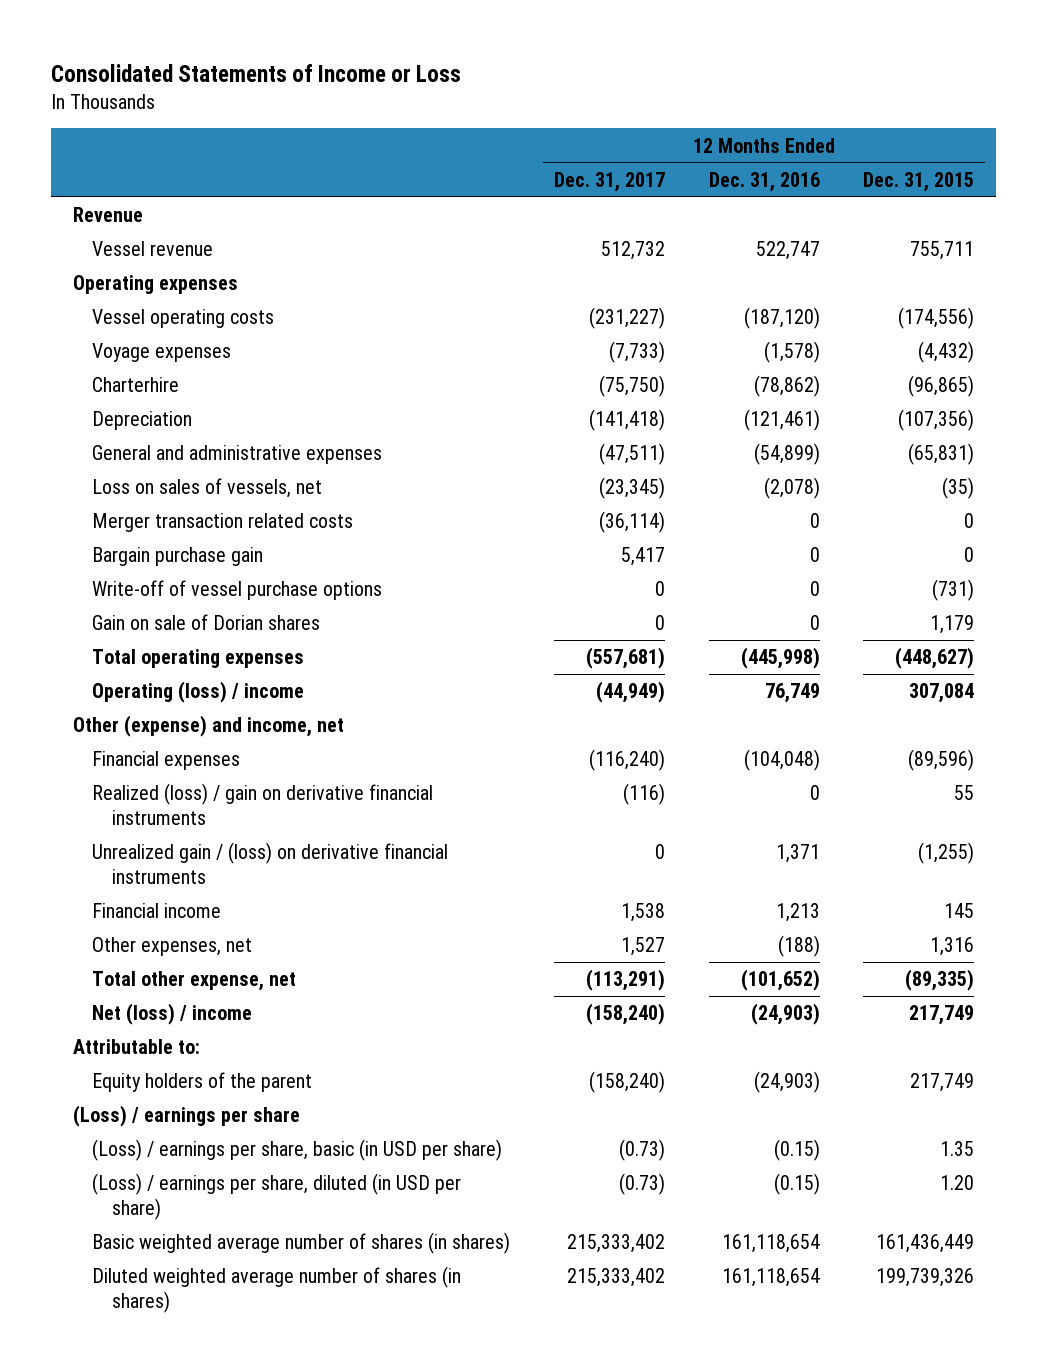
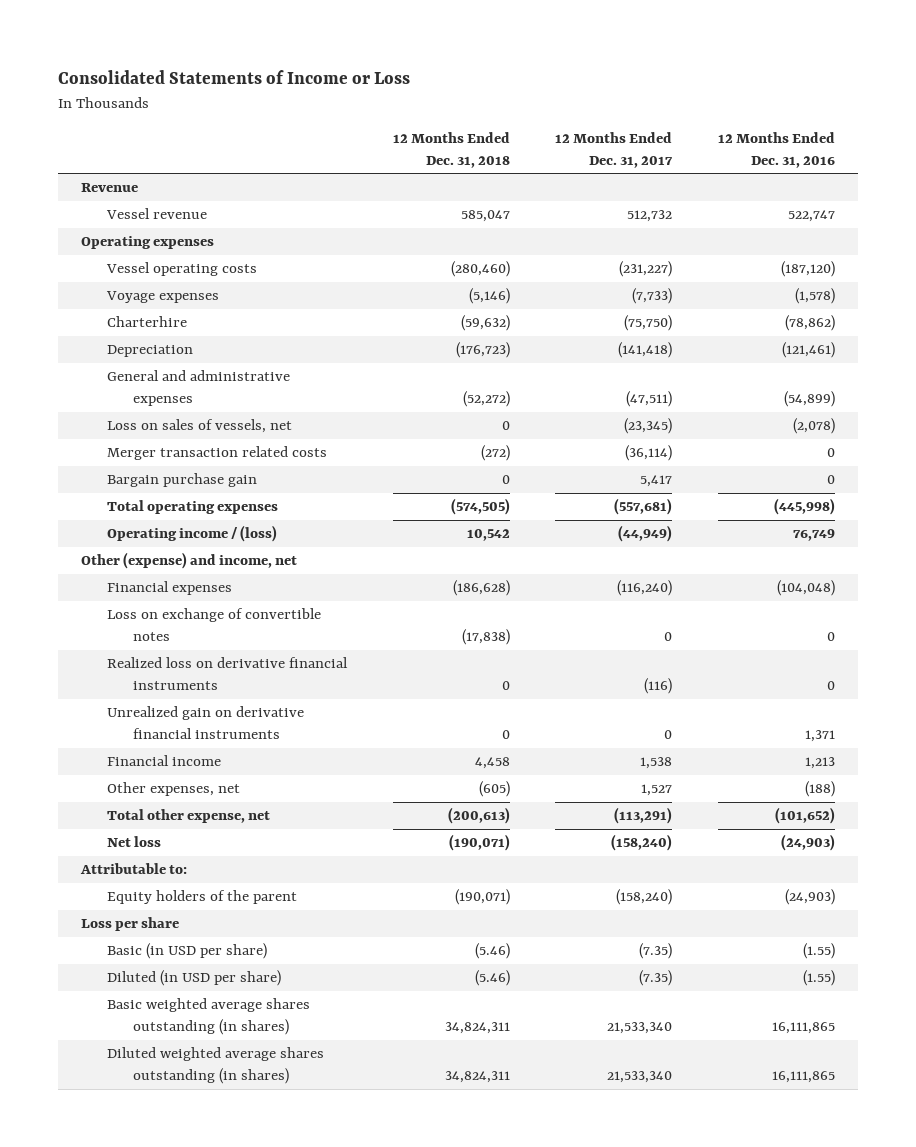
- | 12 Months Ended Dec. 31, 2017 | 12 Months Ended Dec. 31, 2016 | 12 Months Ended Dec. 31, 2015
+ | 12 Months Ended Dec. 31, 2018 | 12 Months Ended Dec. 31, 2017 | 12 Months Ended Dec. 31, 2016
- Write-off of vessel purchase options | 0 | 0 | (731)
- Gain on sale of Dorian shares | 0 | 0 | 1,179
- Operating (loss) / income | (44,949) | 76,749 | 307,084
+ Operating income / (loss) | 10,542 | (44,949) | 76,749
- Realized (loss) / gain on derivative financial instruments | (116) | 0 | 55
- Unrealized gain / (loss) on derivative financial instruments | 0 | 1,371 | (1,255)
+ Loss on exchange of convertible notes | (17,838) | 0 | 0
+ Realized loss on derivative financial instruments | 0 | (116) | 0
+ Unrealized gain on derivative financial instruments | 0 | 0 | 1,371
- Net (loss) / income | (158,240) | (24,903) | 217,749
+ Net loss | (190,071) | (158,240) | (24,903)
- (Loss) / earnings per share
- (Loss) / earnings per share, basic (in USD per share) | (0.73) | (0.15) | 1.35
- (Loss) / earnings per share, diluted (in USD per share) | (0.73) | (0.15) | 1.20
- Basic weighted average number of shares (in shares) | 215,333,402 | 161,118,654 | 161,436,449
- Diluted weighted average number of shares (in shares) | 215,333,402 | 161,118,654 | 199,739,326
+ Loss per share
+ Basic (in USD per share) | (5.46) | (7.35) | (1.55)
+ Diluted (in USD per share) | (5.46) | (7.35) | (1.55)
+ Basic weighted average shares outstanding (in shares) | 34,824,311 | 21,533,340 | 16,111,865
+ Diluted weighted average shares outstanding (in shares) | 34,824,311 | 21,533,340 | 16,111,865

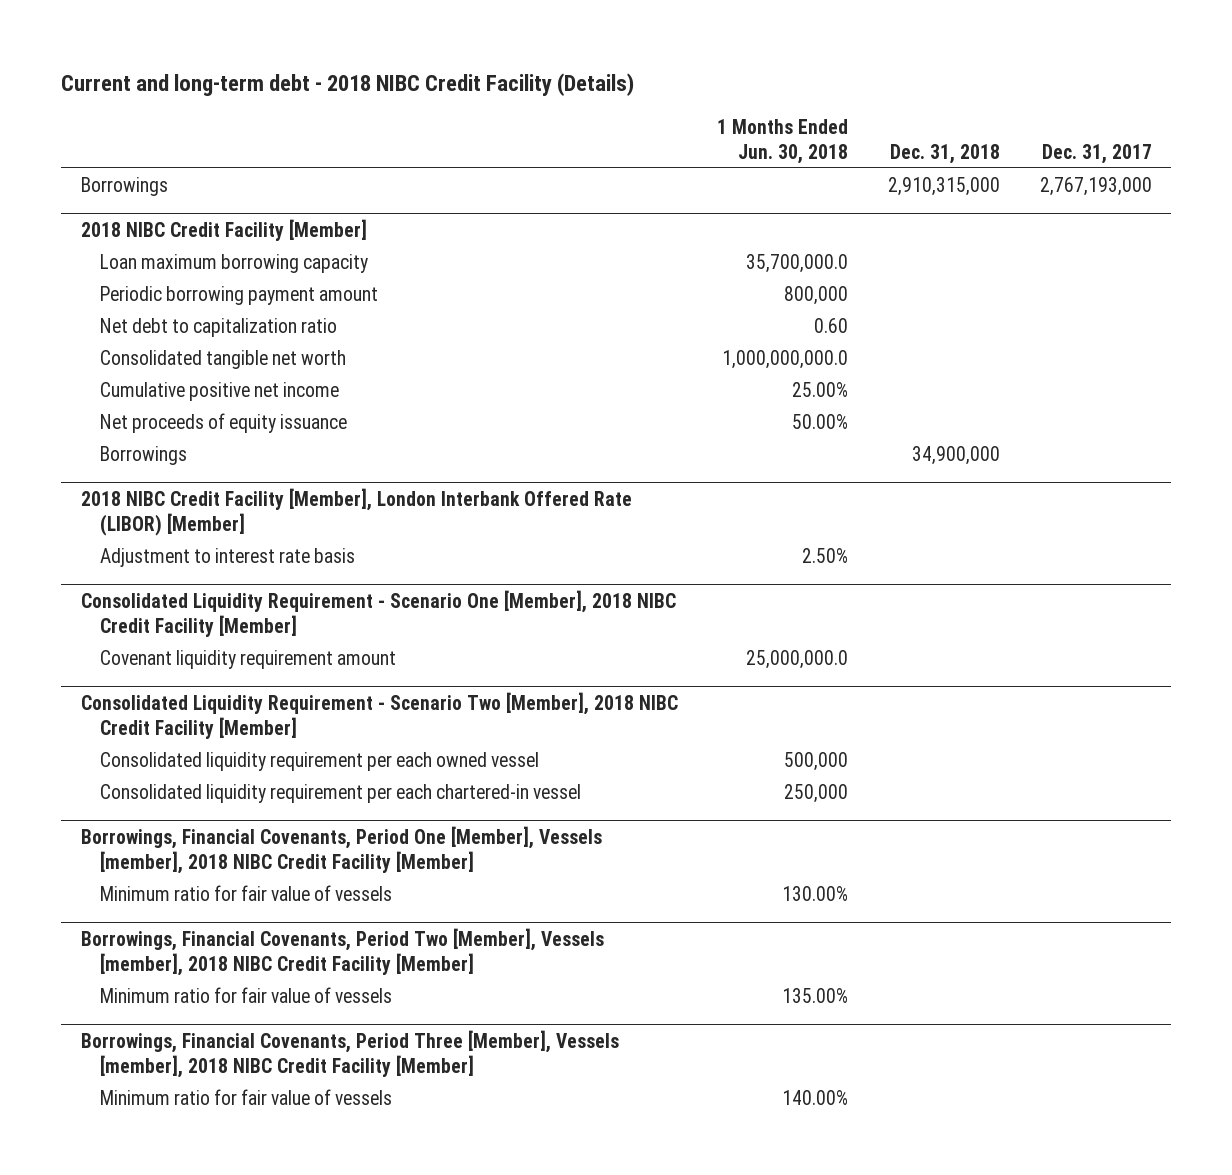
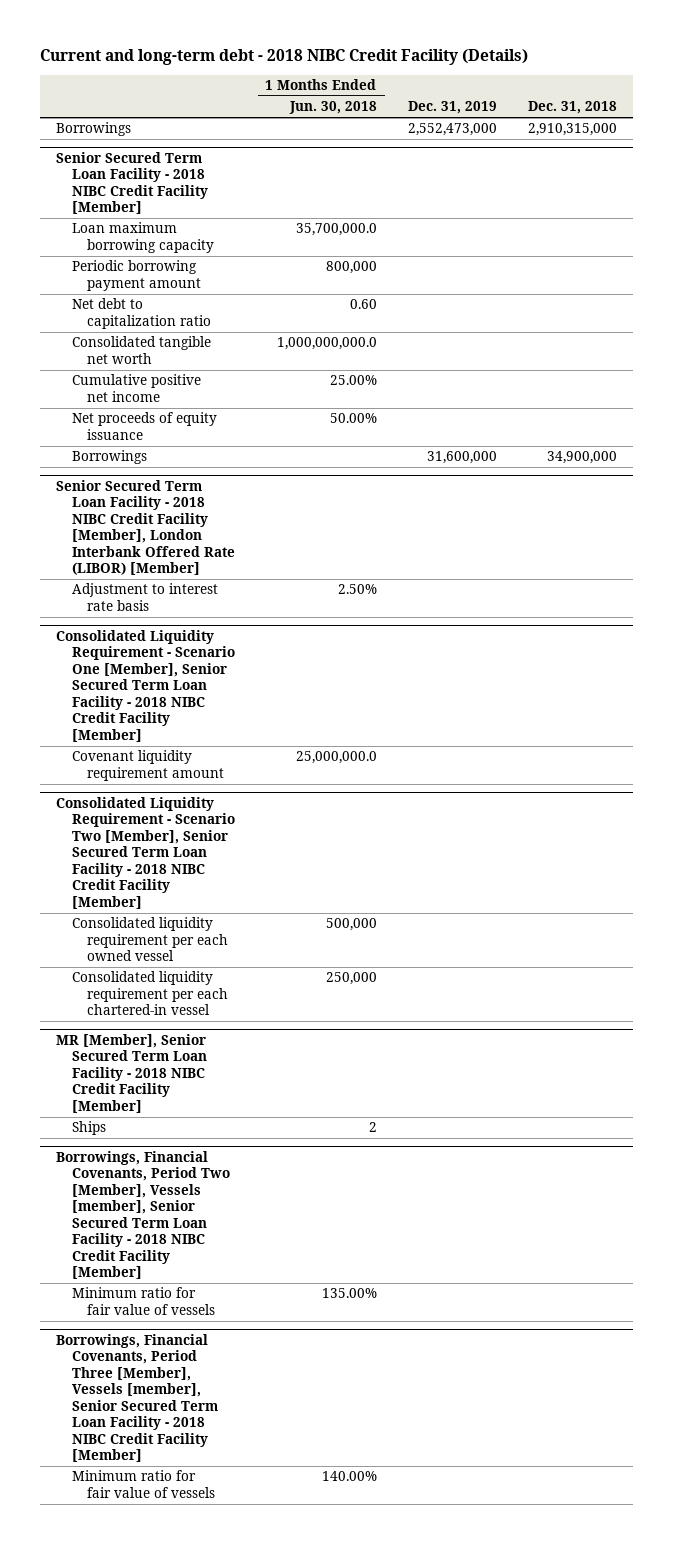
- | 1 Months Ended Jun. 30, 2018 | Dec. 31, 2018 | Dec. 31, 2017
+ | 1 Months Ended Jun. 30, 2018 | Dec. 31, 2019 | Dec. 31, 2018
- 2018 NIBC Credit Facility [Member]
+ Senior Secured Term Loan Facility - 2018 NIBC Credit Facility [Member]
- 2018 NIBC Credit Facility [Member], London Interbank Offered Rate (LIBOR) [Member]
+ Senior Secured Term Loan Facility - 2018 NIBC Credit Facility [Member], London Interbank Offered Rate (LIBOR) [Member]
- Consolidated Liquidity Requirement - Scenario One [Member], 2018 NIBC Credit Facility [Member]
+ Consolidated Liquidity Requirement - Scenario One [Member], Senior Secured Term Loan Facility - 2018 NIBC Credit Facility [Member]
- Consolidated Liquidity Requirement - Scenario Two [Member], 2018 NIBC Credit Facility [Member]
+ Consolidated Liquidity Requirement - Scenario Two [Member], Senior Secured Term Loan Facility - 2018 NIBC Credit Facility [Member]
- Borrowings, Financial Covenants, Period One [Member], Vessels [member], 2018 NIBC Credit Facility [Member]
- Minimum ratio for fair value of vessels | 130.00% | |
- Borrowings, Financial Covenants, Period Two [Member], Vessels [member], 2018 NIBC Credit Facility [Member]
+ MR [Member], Senior Secured Term Loan Facility - 2018 NIBC Credit Facility [Member]
+ Ships | 2 | |
+ Borrowings, Financial Covenants, Period Two [Member], Vessels [member], Senior Secured Term Loan Facility - 2018 NIBC Credit Facility [Member]
- Borrowings, Financial Covenants, Period Three [Member], Vessels [member], 2018 NIBC Credit Facility [Member]
+ Borrowings, Financial Covenants, Period Three [Member], Vessels [member], Senior Secured Term Loan Facility - 2018 NIBC Credit Facility [Member]

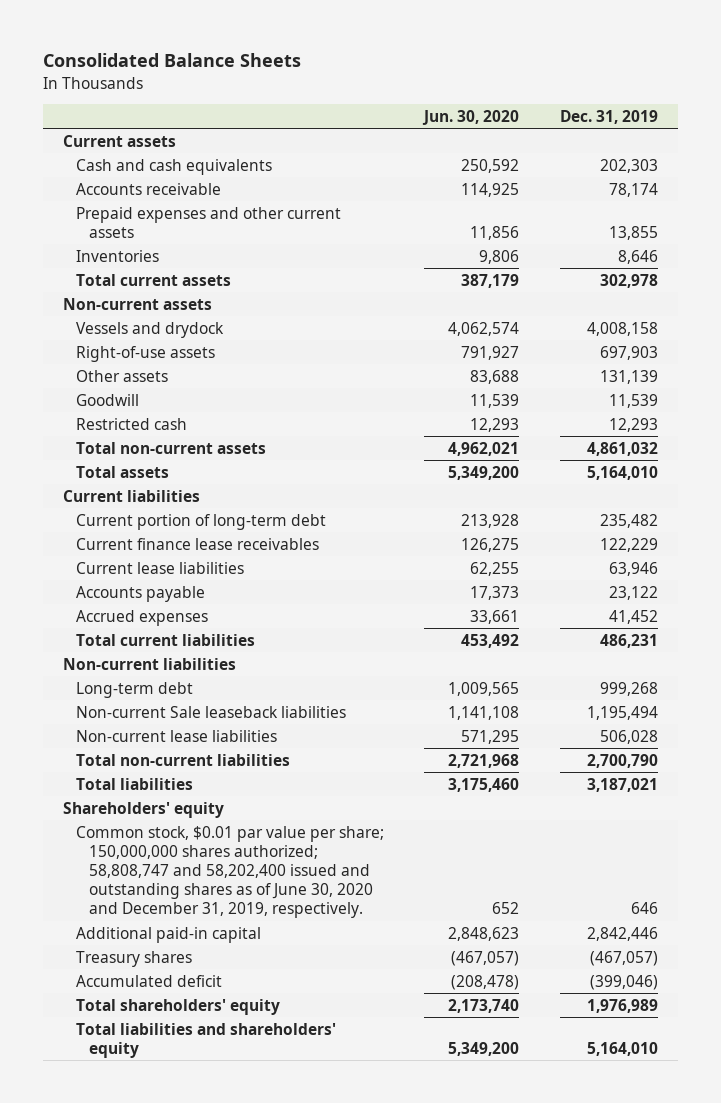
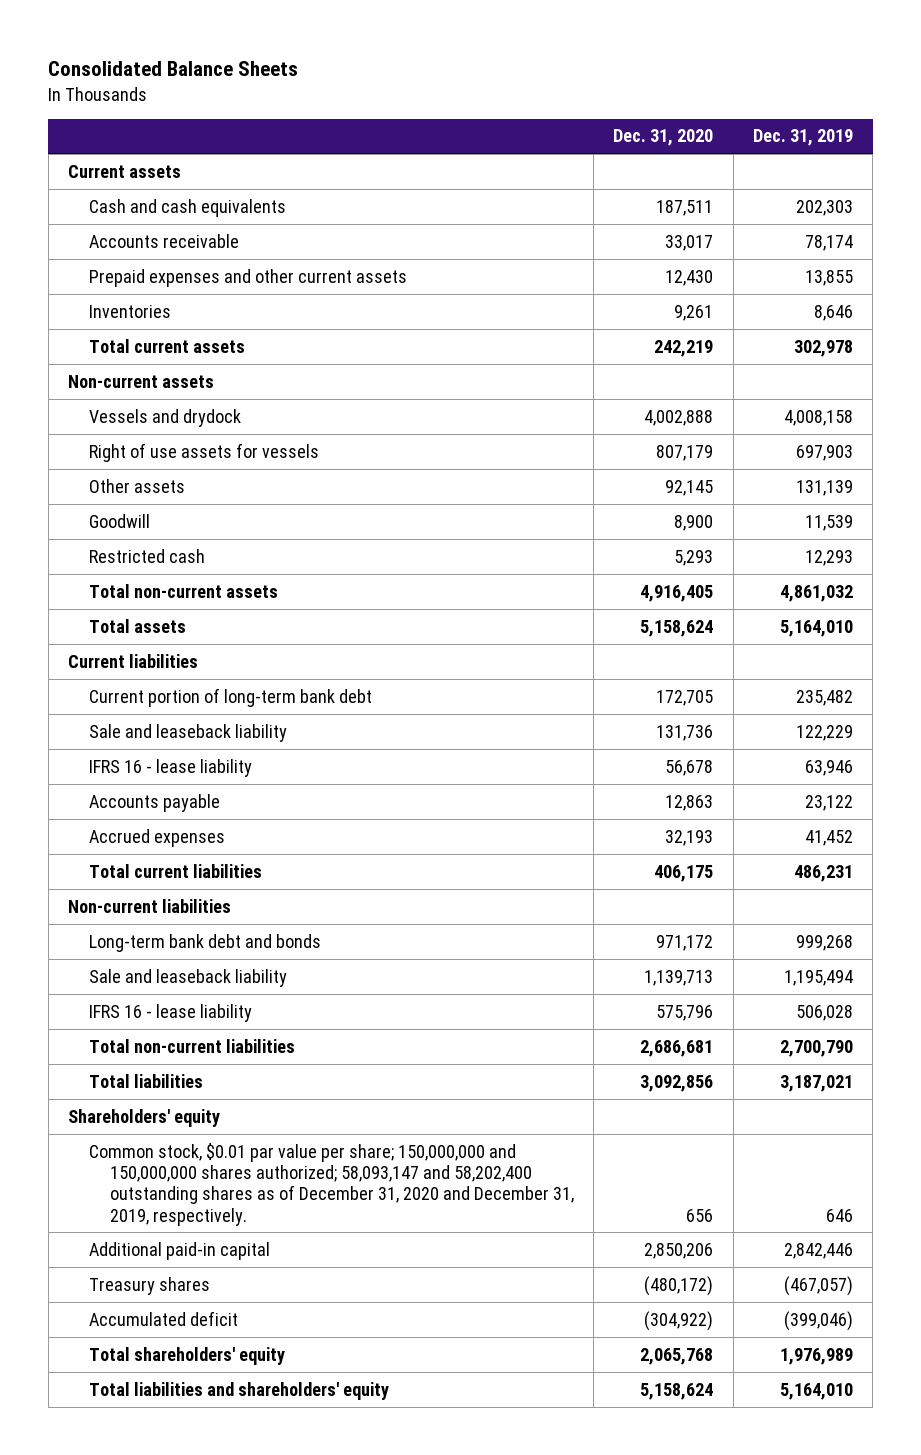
- | Jun. 30, 2020 | Dec. 31, 2019
+ | Dec. 31, 2020 | Dec. 31, 2019
- Right-of-use assets | 791,927 | 697,903
+ Right of use assets for vessels | 807,179 | 697,903
- Current portion of long-term debt | 213,928 | 235,482
- Current finance lease receivables | 126,275 | 122,229
- Current lease liabilities | 62,255 | 63,946
+ Current portion of long-term bank debt | 172,705 | 235,482
+ Sale and leaseback liability | 131,736 | 122,229
+ IFRS 16 - lease liability | 56,678 | 63,946
- Long-term debt | 1,009,565 | 999,268
- Non-current Sale leaseback liabilities | 1,141,108 | 1,195,494
- Non-current lease liabilities | 571,295 | 506,028
+ Long-term bank debt and bonds | 971,172 | 999,268
+ Sale and leaseback liability | 1,139,713 | 1,195,494
+ IFRS 16 - lease liability | 575,796 | 506,028
- Common stock, $0.01 par value per share; 150,000,000 shares authorized; 58,808,747 and 58,202,400 issued and outstanding shares as of June 30, 2020 and December 31, 2019, respectively. | 652 | 646
+ Common stock, $0.01 par value per share; 150,000,000 and 150,000,000 shares authorized; 58,093,147 and 58,202,400 outstanding shares as of December 31, 2020 and December 31, 2019, respectively. | 656 | 646

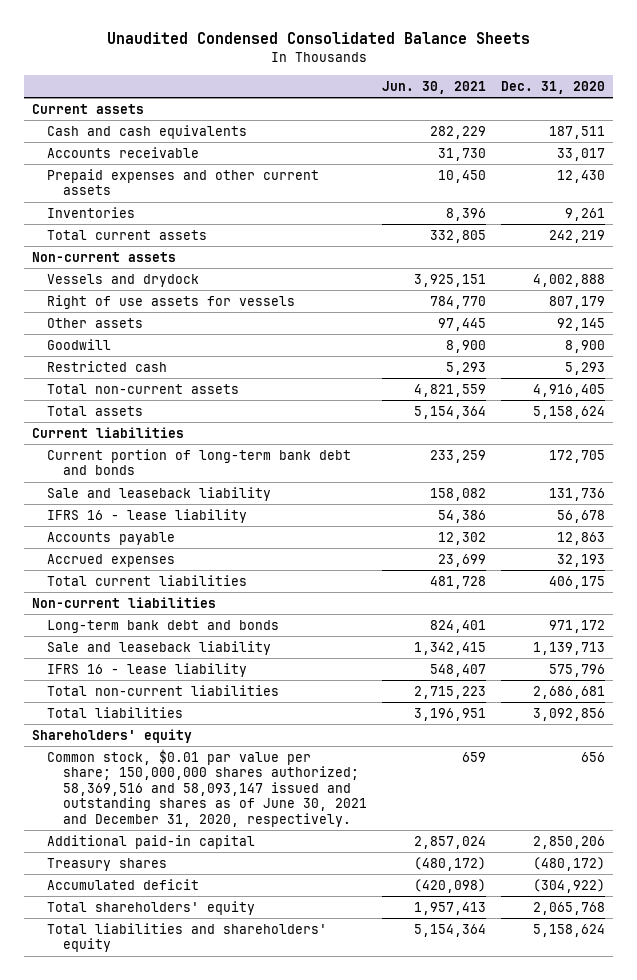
- Consolidated Balance Sheets
+ Unaudited Condensed Consolidated Balance Sheets
- | Dec. 31, 2020 | Dec. 31, 2019
+ | Jun. 30, 2021 | Dec. 31, 2020
- Current portion of long-term bank debt | 172,705 | 235,482
+ Current portion of long-term bank debt and bonds | 233,259 | 172,705
- Common stock, $0.01 par value per share; 150,000,000 and 150,000,000 shares authorized; 58,093,147 and 58,202,400 outstanding shares as of December 31, 2020 and December 31, 2019, respectively. | 656 | 646
+ Common stock, $0.01 par value per share; 150,000,000 shares authorized; 58,369,516 and 58,093,147 issued and outstanding shares as of June 30, 2021 and December 31, 2020, respectively. | 659 | 656

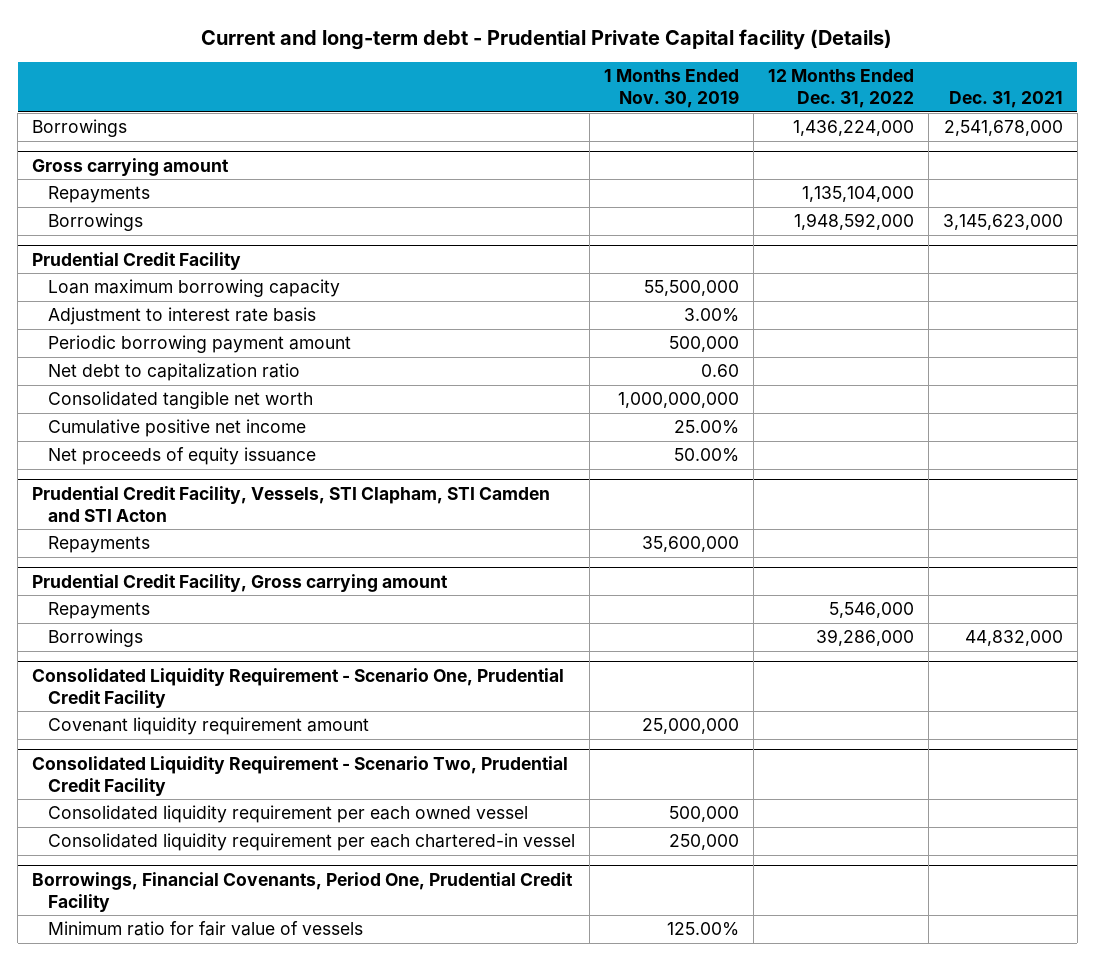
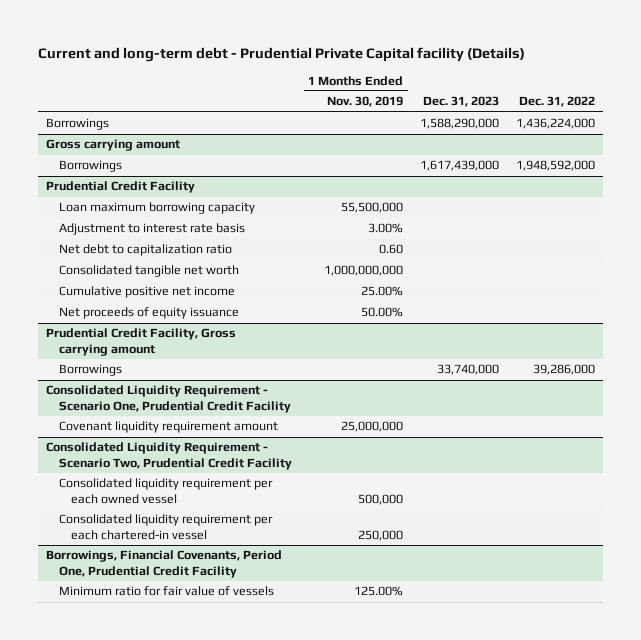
- | 1 Months Ended Nov. 30, 2019 | 12 Months Ended Dec. 31, 2022 | Dec. 31, 2021
+ | 1 Months Ended Nov. 30, 2019 | Dec. 31, 2023 | Dec. 31, 2022
@ Gross carrying amount
- Repayments | | 1,135,104,000 |
@ Prudential Credit Facility
- Periodic borrowing payment amount | 500,000 | |
- Prudential Credit Facility, Vessels, STI Clapham, STI Camden and STI Acton
- Repayments | 35,600,000 | |
@ Prudential Credit Facility, Gross carrying amount
- Repayments | | 5,546,000 |

